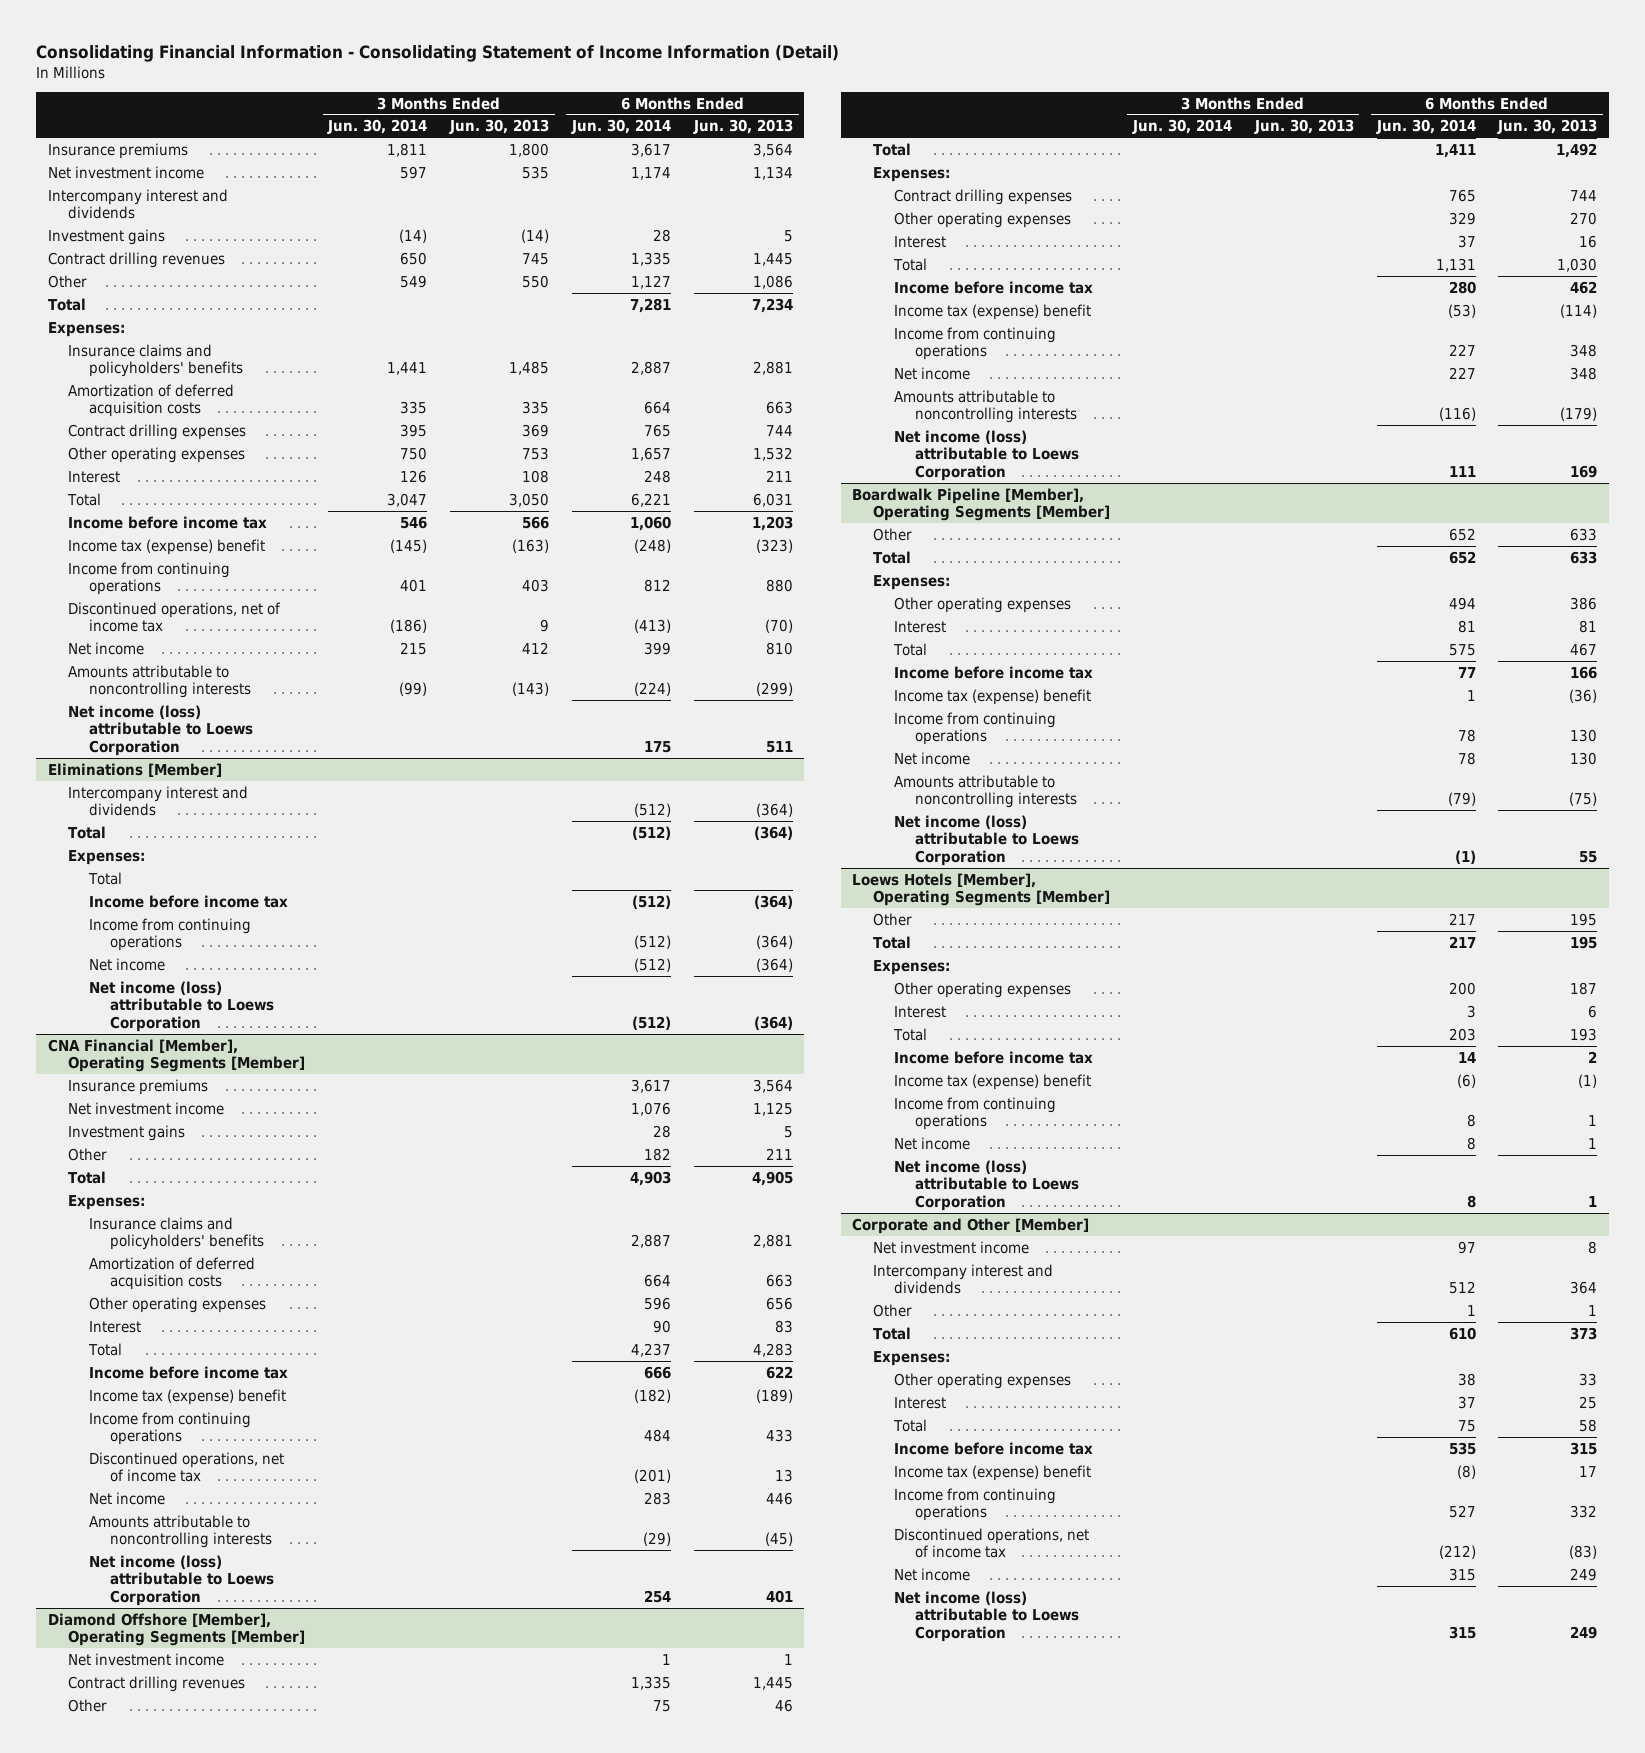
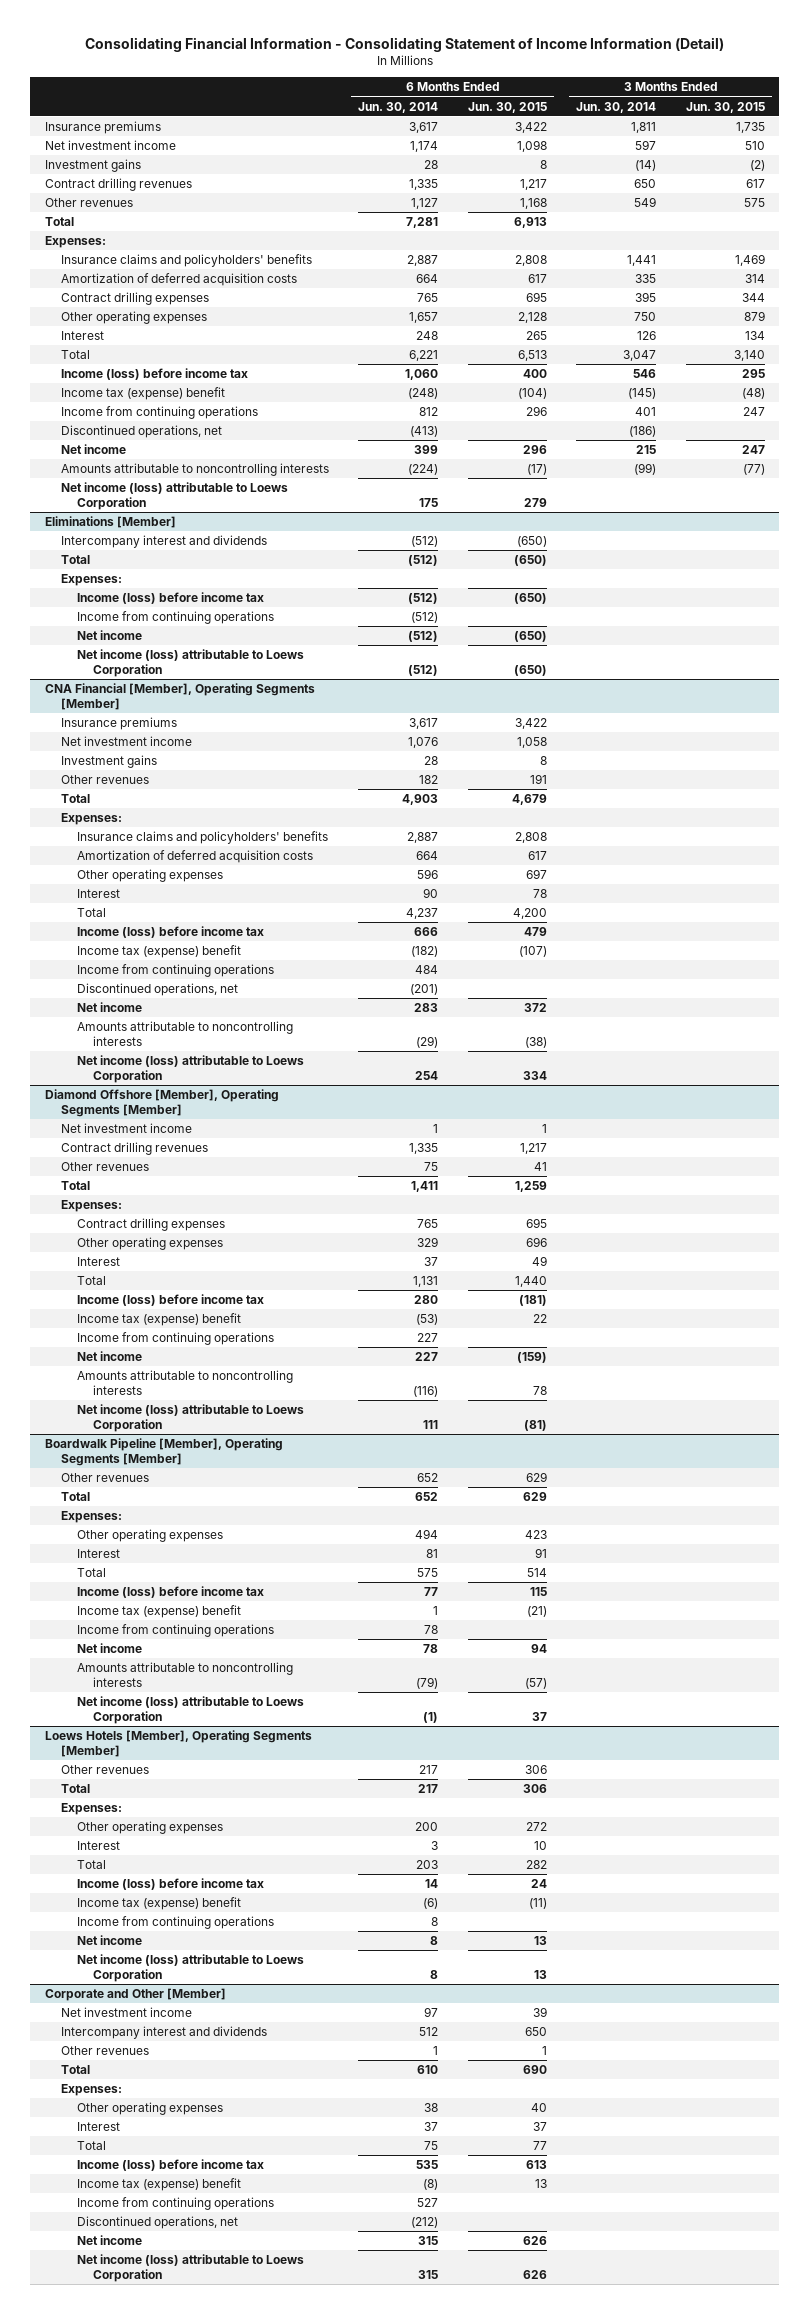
- | 3 Months Ended Jun. 30, 2014 | 3 Months Ended Jun. 30, 2013 | 6 Months Ended Jun. 30, 2014 | 6 Months Ended Jun. 30, 2013
+ | 6 Months Ended Jun. 30, 2014 | 6 Months Ended Jun. 30, 2015 | 3 Months Ended Jun. 30, 2014 | 3 Months Ended Jun. 30, 2015
- Intercompany interest and dividends
- Other | 549 | 550 | 1,127 | 1,086
+ Other revenues | 1,127 | 1,168 | 549 | 575
- Income before income tax | 546 | 566 | 1,060 | 1,203
+ Income (loss) before income tax | 1,060 | 400 | 546 | 295
- Discontinued operations, net of income tax | (186) | 9 | (413) | (70)
+ Discontinued operations, net | (413) | | (186) |
@ Eliminations [Member]
- Total
- Income before income tax | | | (512) | (364)
+ Income (loss) before income tax | (512) | (650) | |
@ CNA Financial [Member], Operating Segments [Member]
- Other | | | 182 | 211
+ Other revenues | 182 | 191 | |
- Income before income tax | | | 666 | 622
+ Income (loss) before income tax | 666 | 479 | |
- Discontinued operations, net of income tax | | | (201) | 13
+ Discontinued operations, net | (201) | | |
@ Diamond Offshore [Member], Operating Segments [Member]
- Other | | | 75 | 46
+ Other revenues | 75 | 41 | |
- Income before income tax | | | 280 | 462
+ Income (loss) before income tax | 280 | (181) | |
@ Boardwalk Pipeline [Member], Operating Segments [Member]
- Other | | | 652 | 633
+ Other revenues | 652 | 629 | |
- Income before income tax | | | 77 | 166
+ Income (loss) before income tax | 77 | 115 | |
@ Loews Hotels [Member], Operating Segments [Member]
- Other | | | 217 | 195
+ Other revenues | 217 | 306 | |
- Income before income tax | | | 14 | 2
+ Income (loss) before income tax | 14 | 24 | |
@ Corporate and Other [Member]
- Other | | | 1 | 1
+ Other revenues | 1 | 1 | |
- Income before income tax | | | 535 | 315
+ Income (loss) before income tax | 535 | 613 | |
- Discontinued operations, net of income tax | | | (212) | (83)
+ Discontinued operations, net | (212) | | |

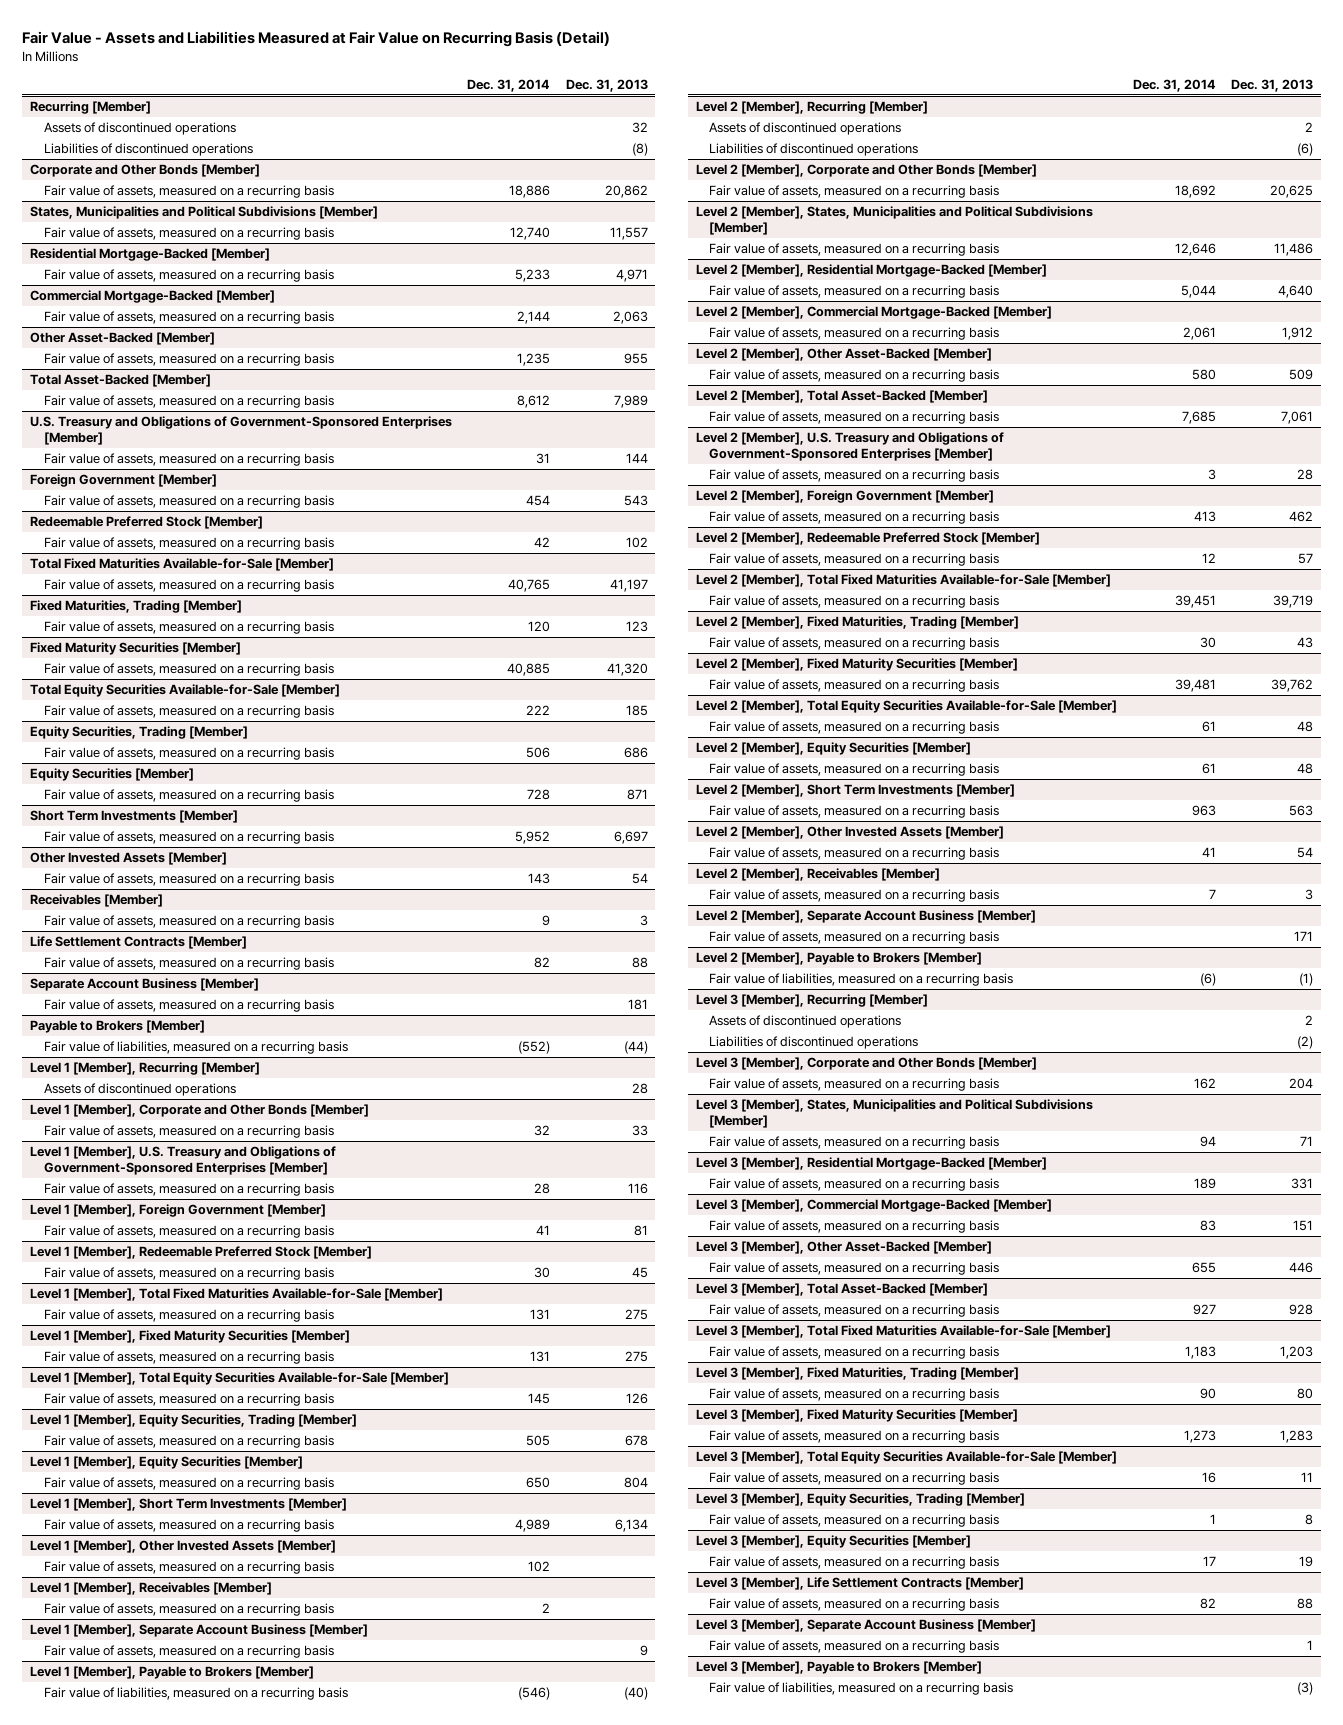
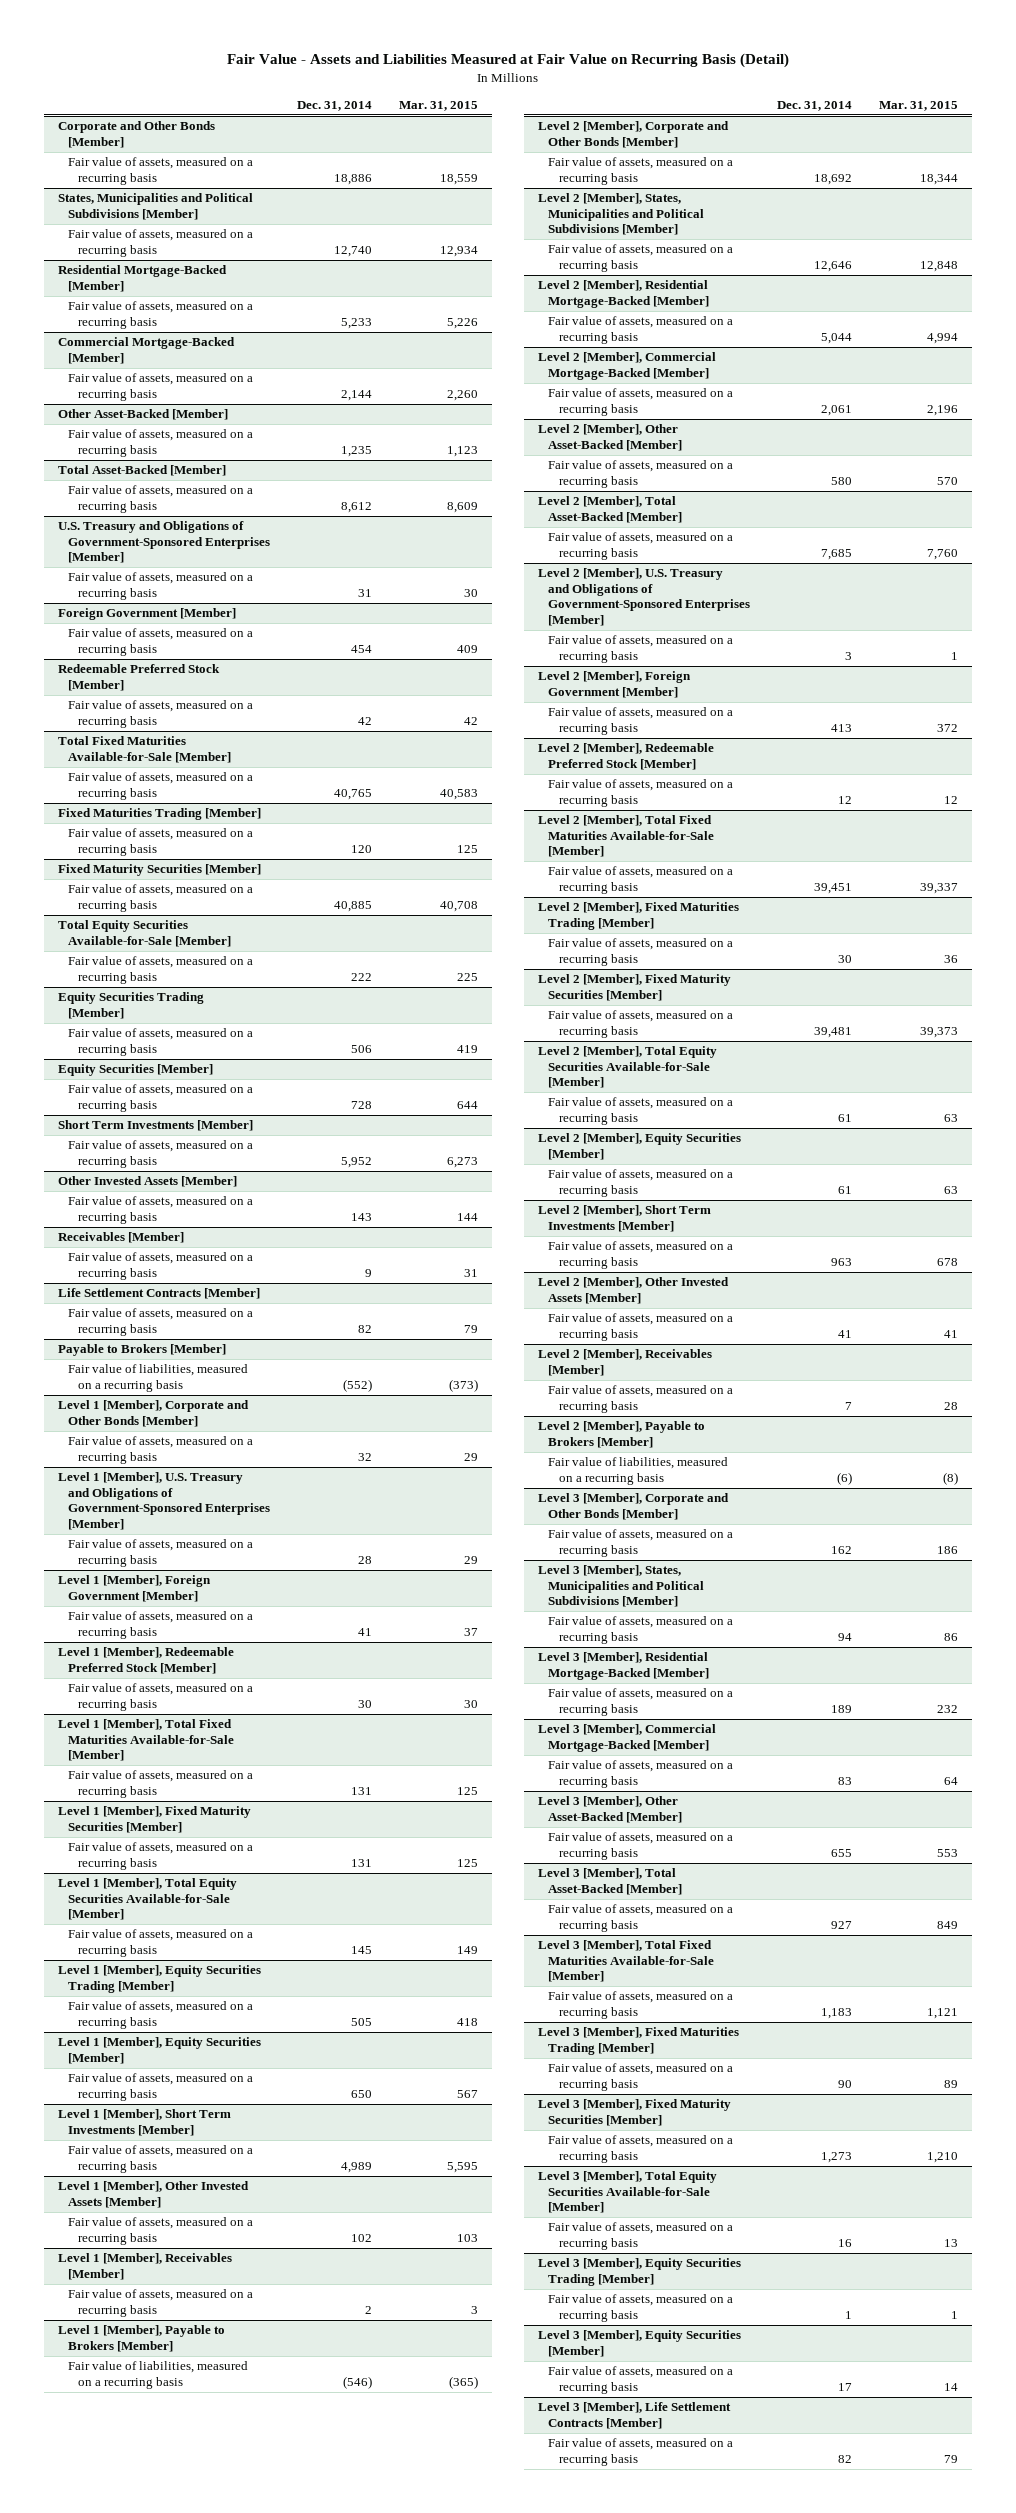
- | Dec. 31, 2014 | Dec. 31, 2013
+ | Dec. 31, 2014 | Mar. 31, 2015
- Recurring [Member]
- Assets of discontinued operations | | 32
- Liabilities of discontinued operations | | (8)
- Fixed Maturities, Trading [Member]
+ Fixed Maturities Trading [Member]
- Equity Securities, Trading [Member]
+ Equity Securities Trading [Member]
- Separate Account Business [Member]
- Fair value of assets, measured on a recurring basis | | 181
- Level 1 [Member], Recurring [Member]
- Assets of discontinued operations | | 28
- Level 1 [Member], Equity Securities, Trading [Member]
+ Level 1 [Member], Equity Securities Trading [Member]
- Level 1 [Member], Separate Account Business [Member]
- Fair value of assets, measured on a recurring basis | | 9
- Level 2 [Member], Recurring [Member]
- Assets of discontinued operations | | 2
- Liabilities of discontinued operations | | (6)
- Level 2 [Member], Fixed Maturities, Trading [Member]
+ Level 2 [Member], Fixed Maturities Trading [Member]
- Level 2 [Member], Separate Account Business [Member]
- Fair value of assets, measured on a recurring basis | | 171
- Level 3 [Member], Recurring [Member]
- Assets of discontinued operations | | 2
- Liabilities of discontinued operations | | (2)
- Level 3 [Member], Fixed Maturities, Trading [Member]
+ Level 3 [Member], Fixed Maturities Trading [Member]
- Level 3 [Member], Equity Securities, Trading [Member]
+ Level 3 [Member], Equity Securities Trading [Member]
- Level 3 [Member], Separate Account Business [Member]
- Fair value of assets, measured on a recurring basis | | 1
- Level 3 [Member], Payable to Brokers [Member]
- Fair value of liabilities, measured on a recurring basis | | (3)

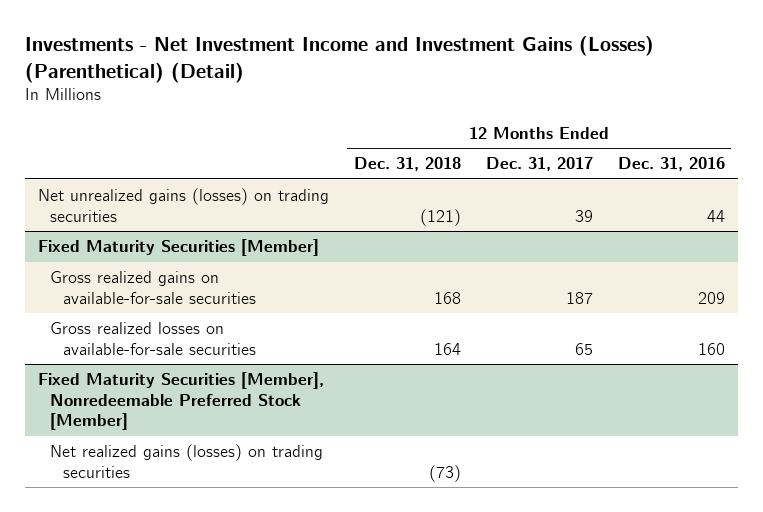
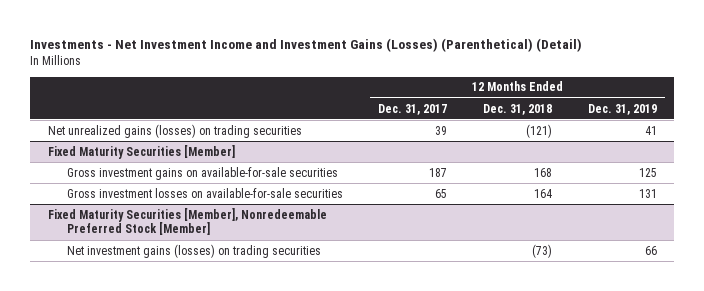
- | 12 Months Ended Dec. 31, 2018 | 12 Months Ended Dec. 31, 2017 | 12 Months Ended Dec. 31, 2016
+ | 12 Months Ended Dec. 31, 2017 | 12 Months Ended Dec. 31, 2018 | 12 Months Ended Dec. 31, 2019
@ Fixed Maturity Securities [Member]
- Gross realized gains on available-for-sale securities | 168 | 187 | 209
- Gross realized losses on available-for-sale securities | 164 | 65 | 160
+ Gross investment gains on available-for-sale securities | 187 | 168 | 125
+ Gross investment losses on available-for-sale securities | 65 | 164 | 131
@ Fixed Maturity Securities [Member], Nonredeemable Preferred Stock [Member]
- Net realized gains (losses) on trading securities | (73) | |
+ Net investment gains (losses) on trading securities | | (73) | 66

